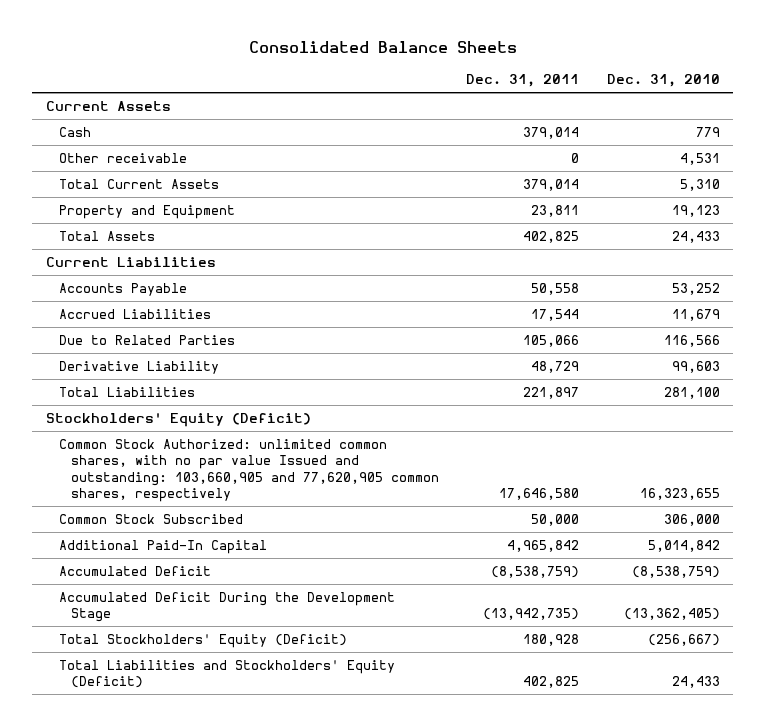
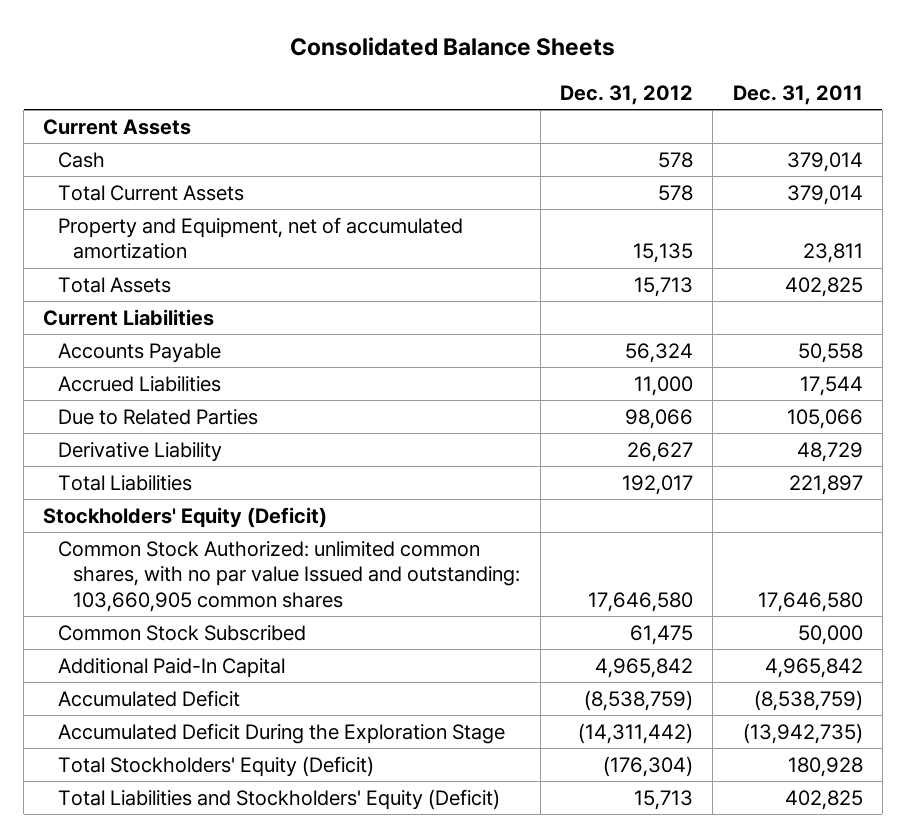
- | Dec. 31, 2011 | Dec. 31, 2010
+ | Dec. 31, 2012 | Dec. 31, 2011
- Other receivable | 0 | 4,531
- Property and Equipment | 23,811 | 19,123
+ Property and Equipment, net of accumulated amortization | 15,135 | 23,811
- Common Stock Authorized: unlimited common shares, with no par value Issued and outstanding: 103,660,905 and 77,620,905 common shares, respectively | 17,646,580 | 16,323,655
+ Common Stock Authorized: unlimited common shares, with no par value Issued and outstanding: 103,660,905 common shares | 17,646,580 | 17,646,580
- Accumulated Deficit During the Development Stage | (13,942,735) | (13,362,405)
+ Accumulated Deficit During the Exploration Stage | (14,311,442) | (13,942,735)

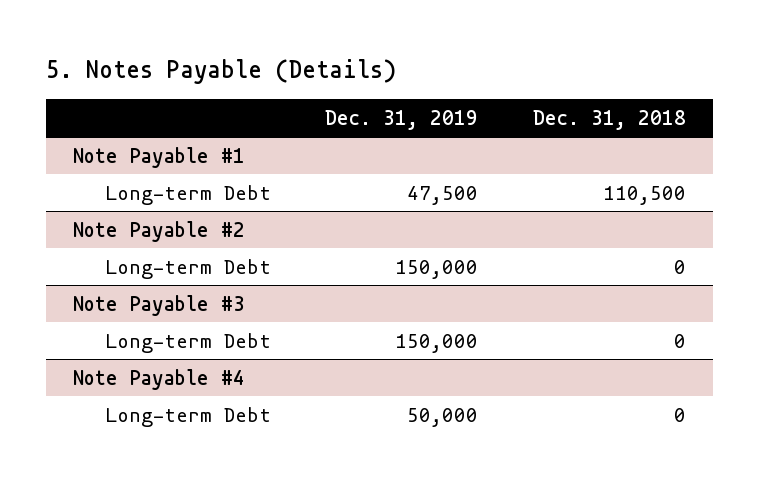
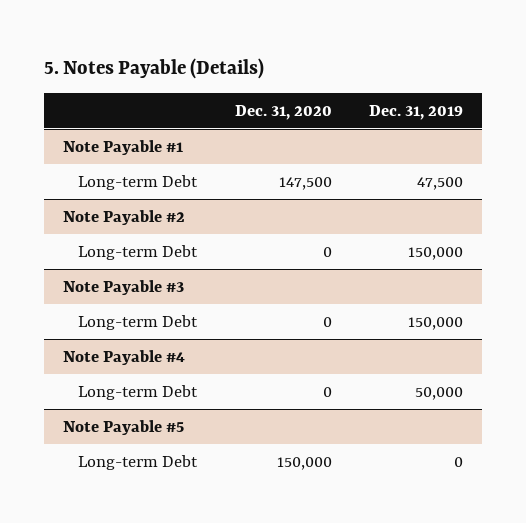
- | Dec. 31, 2019 | Dec. 31, 2018
+ | Dec. 31, 2020 | Dec. 31, 2019
+ Note Payable #5
+ Long-term Debt | 150,000 | 0

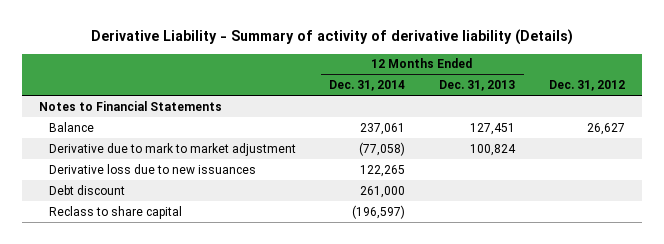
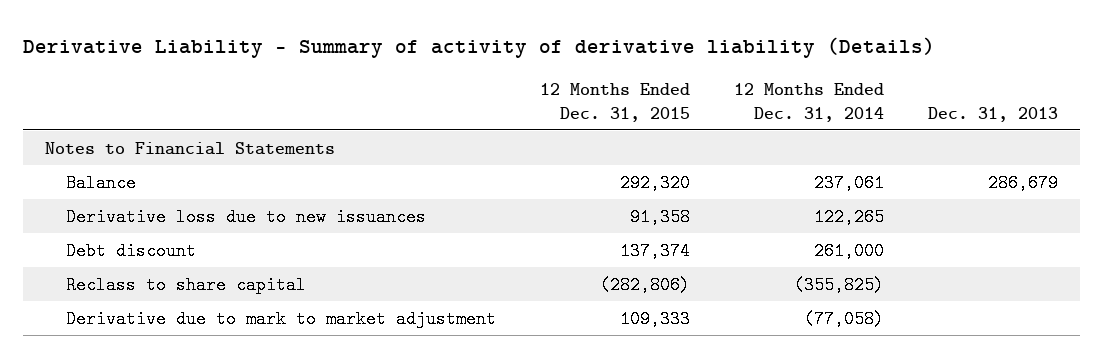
- | 12 Months Ended Dec. 31, 2014 | 12 Months Ended Dec. 31, 2013 | Dec. 31, 2012
+ | 12 Months Ended Dec. 31, 2015 | 12 Months Ended Dec. 31, 2014 | Dec. 31, 2013
- Reclass to share capital | (196,597) | |
+ Reclass to share capital | (282,806) | (355,825) |
moved down: Derivative due to mark to market adjustment | 109,333 | (77,058) |

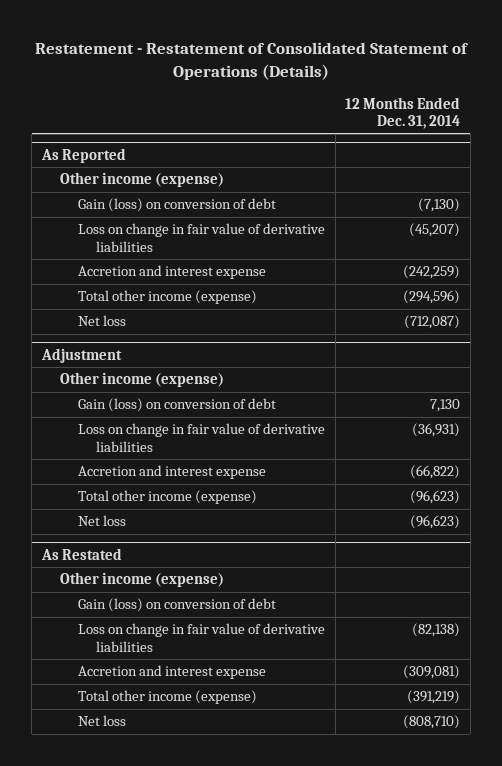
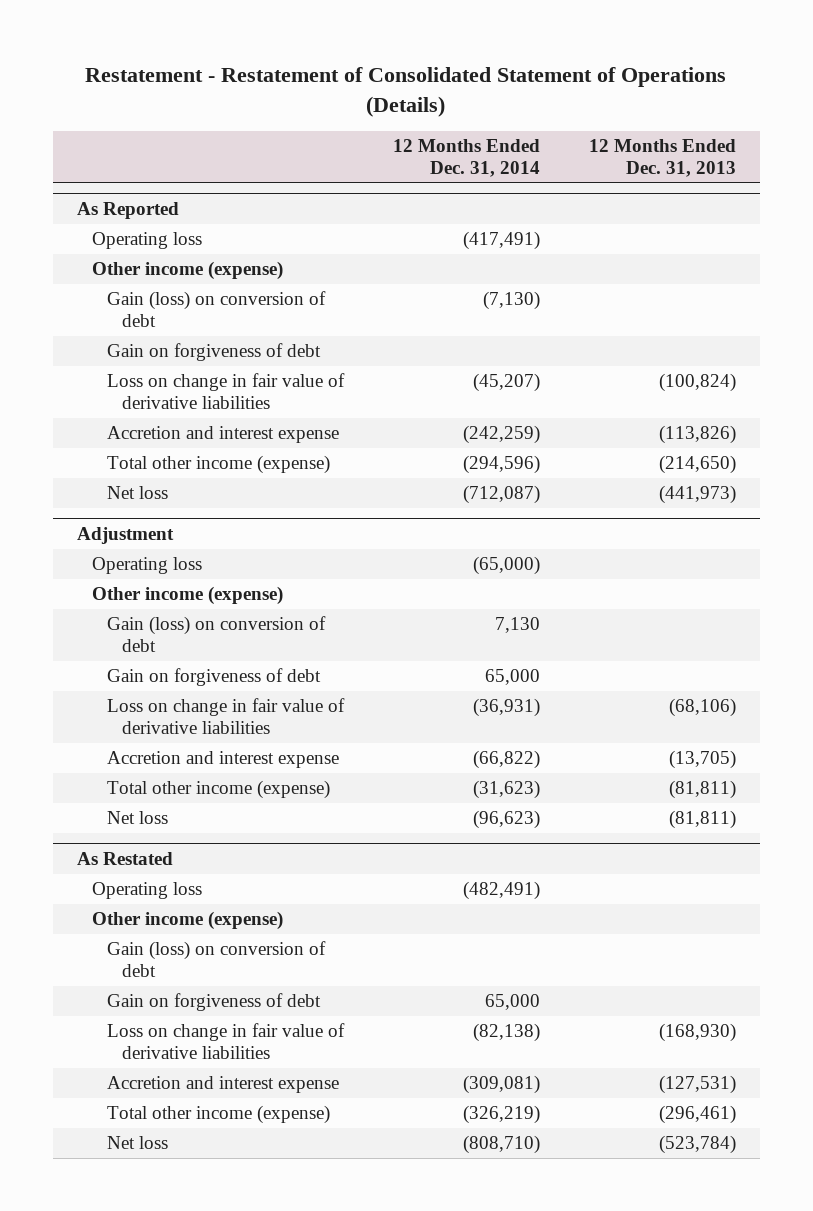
- | 12 Months Ended Dec. 31, 2014
+ | 12 Months Ended Dec. 31, 2014 | 12 Months Ended Dec. 31, 2013
@ As Reported
+ Operating loss | (417,491) |
+ Gain on forgiveness of debt
@ Adjustment
+ Operating loss | (65,000) |
+ Gain on forgiveness of debt | 65,000 |
- Total other income (expense) | (96,623)
+ Total other income (expense) | (31,623) | (81,811)
@ As Restated
+ Operating loss | (482,491) |
+ Gain on forgiveness of debt | 65,000 |
- Total other income (expense) | (391,219)
+ Total other income (expense) | (326,219) | (296,461)

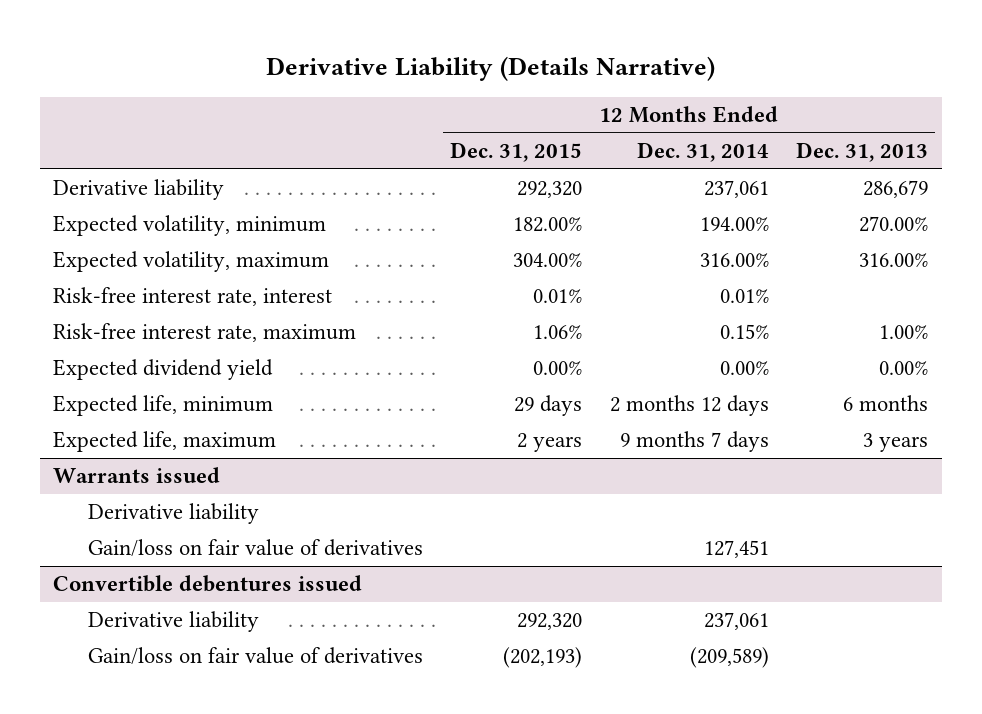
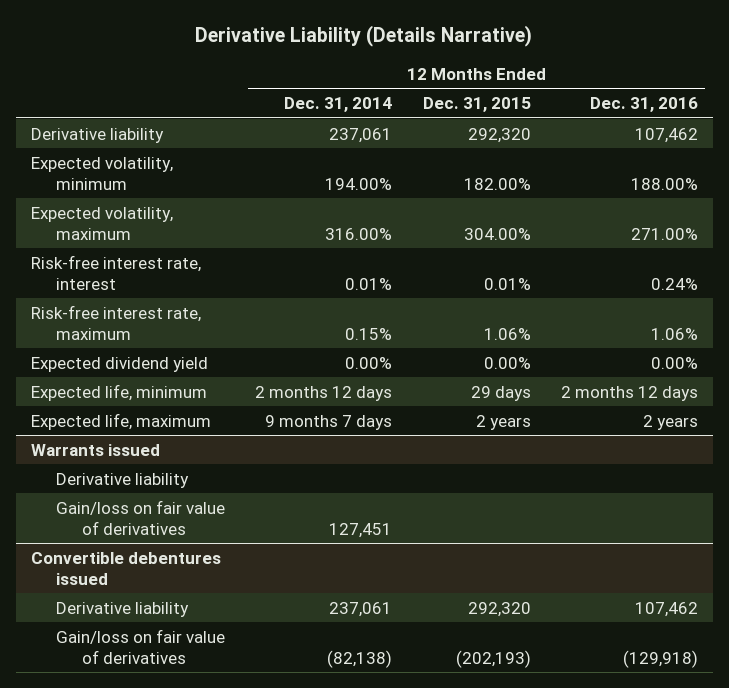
- | 12 Months Ended Dec. 31, 2015 | 12 Months Ended Dec. 31, 2014 | 12 Months Ended Dec. 31, 2013
+ | 12 Months Ended Dec. 31, 2014 | 12 Months Ended Dec. 31, 2015 | 12 Months Ended Dec. 31, 2016
@ Convertible debentures issued
- Gain/loss on fair value of derivatives | (202,193) | (209,589) |
+ Gain/loss on fair value of derivatives | (82,138) | (202,193) | (129,918)

